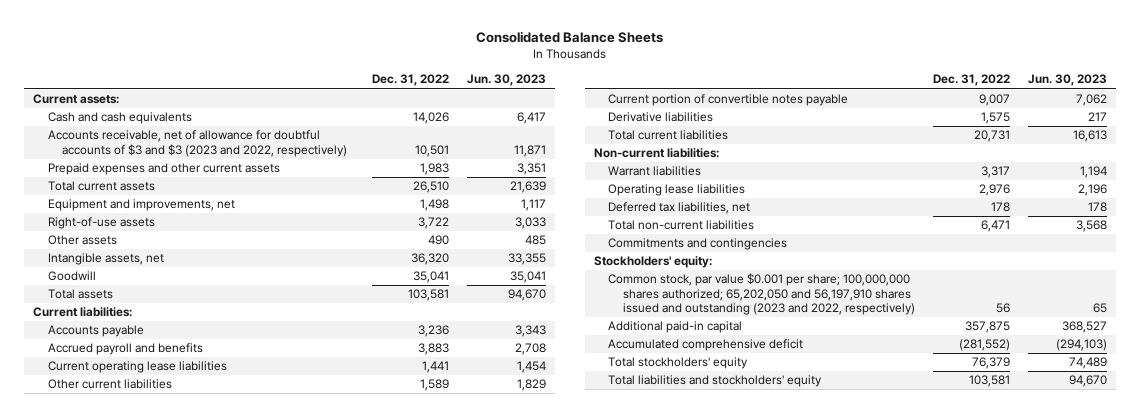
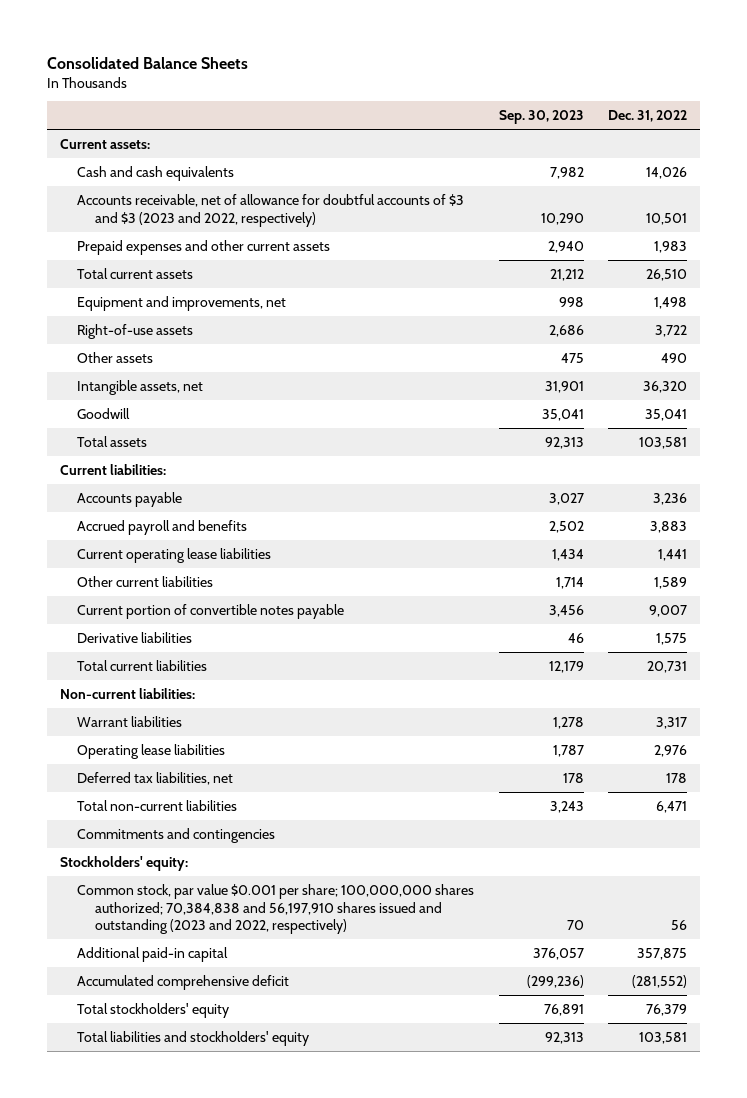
- | Dec. 31, 2022 | Jun. 30, 2023
+ | Sep. 30, 2023 | Dec. 31, 2022
- Common stock, par value $0.001 per share; 100,000,000 shares authorized; 65,202,050 and 56,197,910 shares issued and outstanding (2023 and 2022, respectively) | 56 | 65
+ Common stock, par value $0.001 per share; 100,000,000 shares authorized; 70,384,838 and 56,197,910 shares issued and outstanding (2023 and 2022, respectively) | 70 | 56

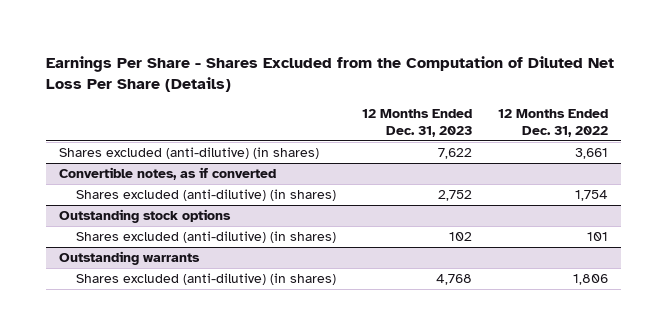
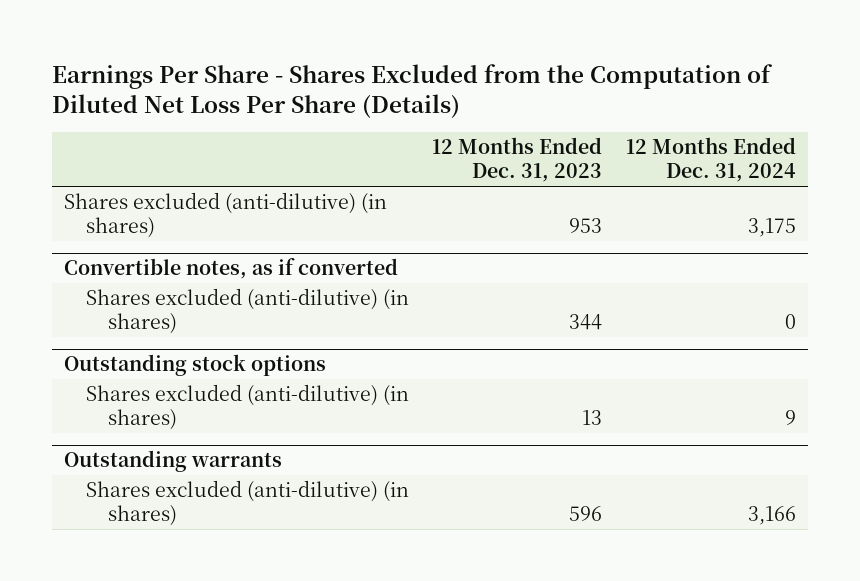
- | 12 Months Ended Dec. 31, 2023 | 12 Months Ended Dec. 31, 2022
+ | 12 Months Ended Dec. 31, 2023 | 12 Months Ended Dec. 31, 2024
- Shares excluded (anti-dilutive) (in shares) | 7,622 | 3,661
+ Shares excluded (anti-dilutive) (in shares) | 953 | 3,175
@ Convertible notes, as if converted
- Shares excluded (anti-dilutive) (in shares) | 2,752 | 1,754
+ Shares excluded (anti-dilutive) (in shares) | 344 | 0
@ Outstanding stock options
- Shares excluded (anti-dilutive) (in shares) | 102 | 101
+ Shares excluded (anti-dilutive) (in shares) | 13 | 9
@ Outstanding warrants
- Shares excluded (anti-dilutive) (in shares) | 4,768 | 1,806
+ Shares excluded (anti-dilutive) (in shares) | 596 | 3,166

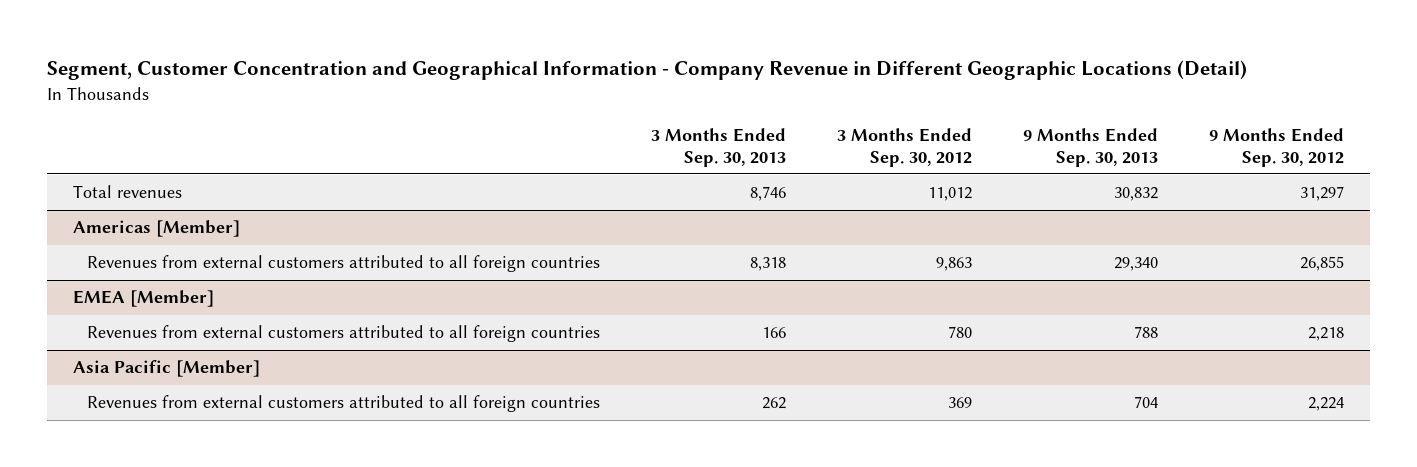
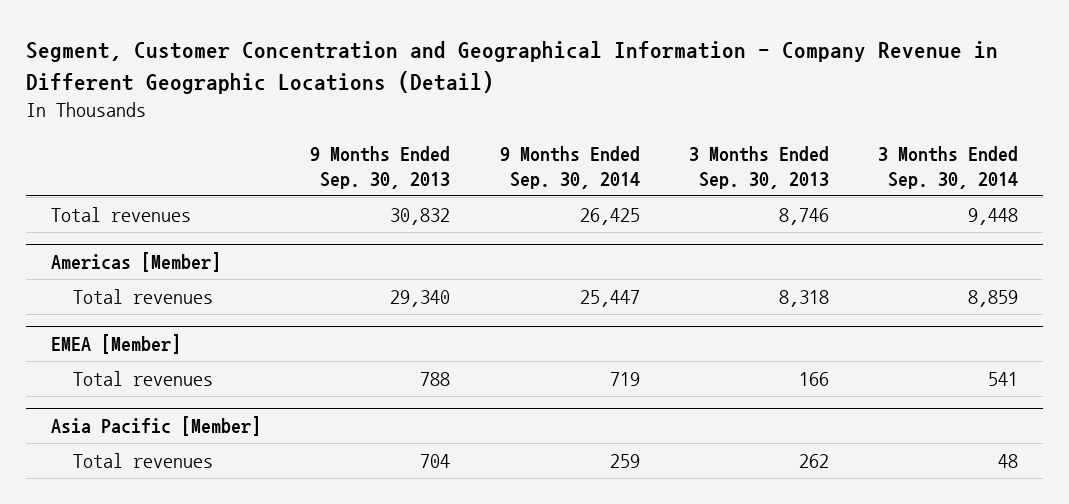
- | 3 Months Ended Sep. 30, 2013 | 3 Months Ended Sep. 30, 2012 | 9 Months Ended Sep. 30, 2013 | 9 Months Ended Sep. 30, 2012
+ | 9 Months Ended Sep. 30, 2013 | 9 Months Ended Sep. 30, 2014 | 3 Months Ended Sep. 30, 2013 | 3 Months Ended Sep. 30, 2014
@ Americas [Member]
- Revenues from external customers attributed to all foreign countries | 8,318 | 9,863 | 29,340 | 26,855
+ Total revenues | 29,340 | 25,447 | 8,318 | 8,859
@ EMEA [Member]
- Revenues from external customers attributed to all foreign countries | 166 | 780 | 788 | 2,218
+ Total revenues | 788 | 719 | 166 | 541
@ Asia Pacific [Member]
- Revenues from external customers attributed to all foreign countries | 262 | 369 | 704 | 2,224
+ Total revenues | 704 | 259 | 262 | 48

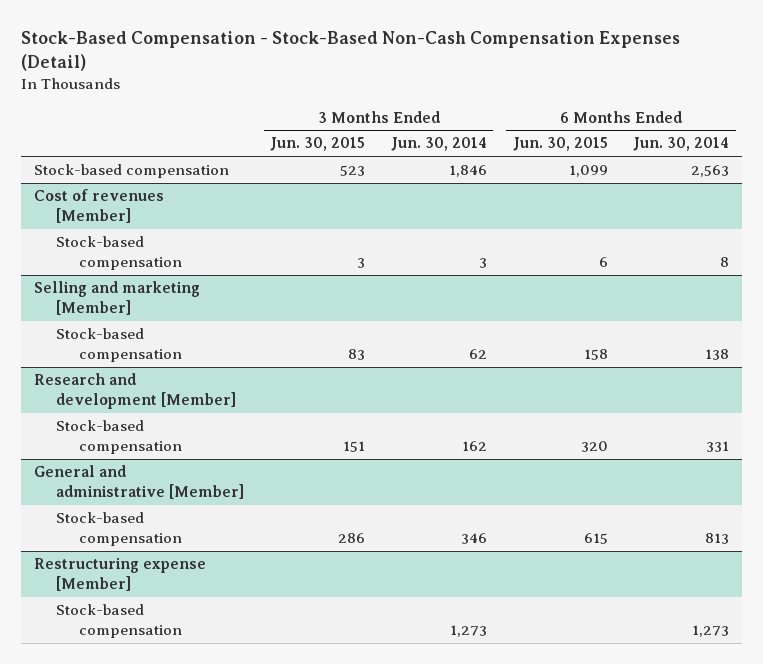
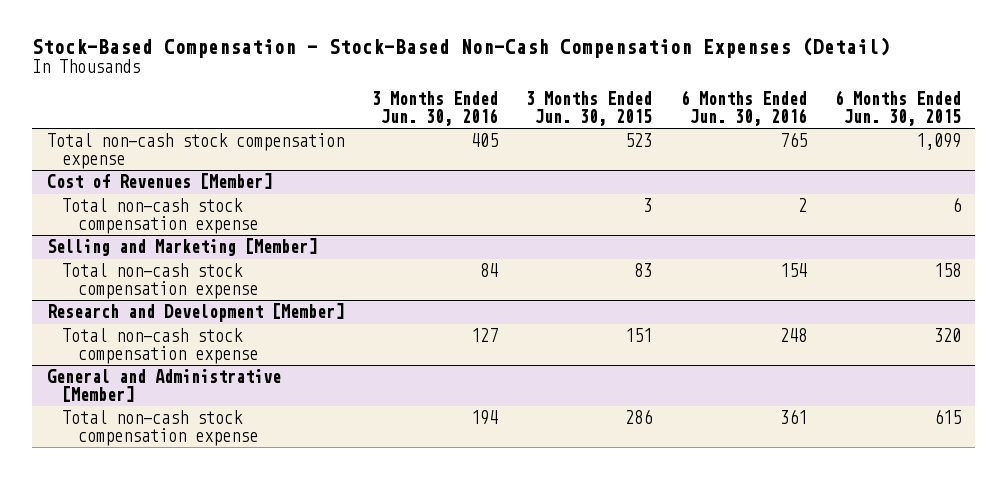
- | 3 Months Ended Jun. 30, 2015 | 3 Months Ended Jun. 30, 2014 | 6 Months Ended Jun. 30, 2015 | 6 Months Ended Jun. 30, 2014
+ | 3 Months Ended Jun. 30, 2016 | 3 Months Ended Jun. 30, 2015 | 6 Months Ended Jun. 30, 2016 | 6 Months Ended Jun. 30, 2015
- Stock-based compensation | 523 | 1,846 | 1,099 | 2,563
- Cost of revenues [Member]
- Stock-based compensation | 3 | 3 | 6 | 8
- Selling and marketing [Member]
- Stock-based compensation | 83 | 62 | 158 | 138
- Research and development [Member]
- Stock-based compensation | 151 | 162 | 320 | 331
- General and administrative [Member]
- Stock-based compensation | 286 | 346 | 615 | 813
- Restructuring expense [Member]
- Stock-based compensation | | 1,273 | | 1,273
+ Total non-cash stock compensation expense | 405 | 523 | 765 | 1,099
+ Cost of Revenues [Member]
+ Total non-cash stock compensation expense | | 3 | 2 | 6
+ Selling and Marketing [Member]
+ Total non-cash stock compensation expense | 84 | 83 | 154 | 158
+ Research and Development [Member]
+ Total non-cash stock compensation expense | 127 | 151 | 248 | 320
+ General and Administrative [Member]
+ Total non-cash stock compensation expense | 194 | 286 | 361 | 615

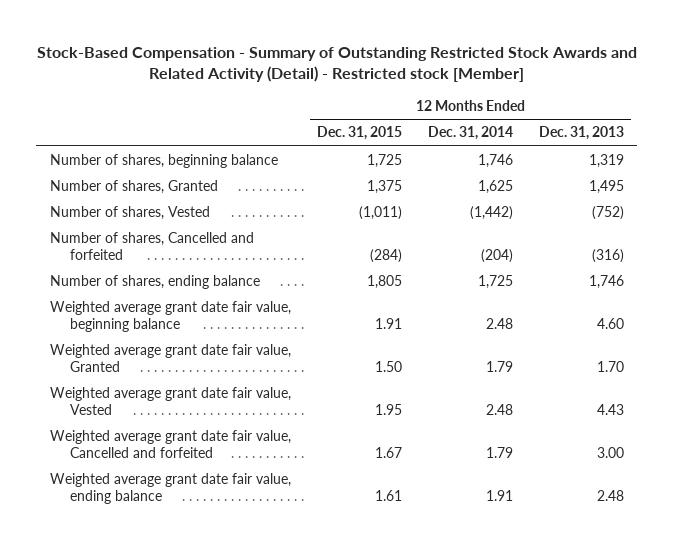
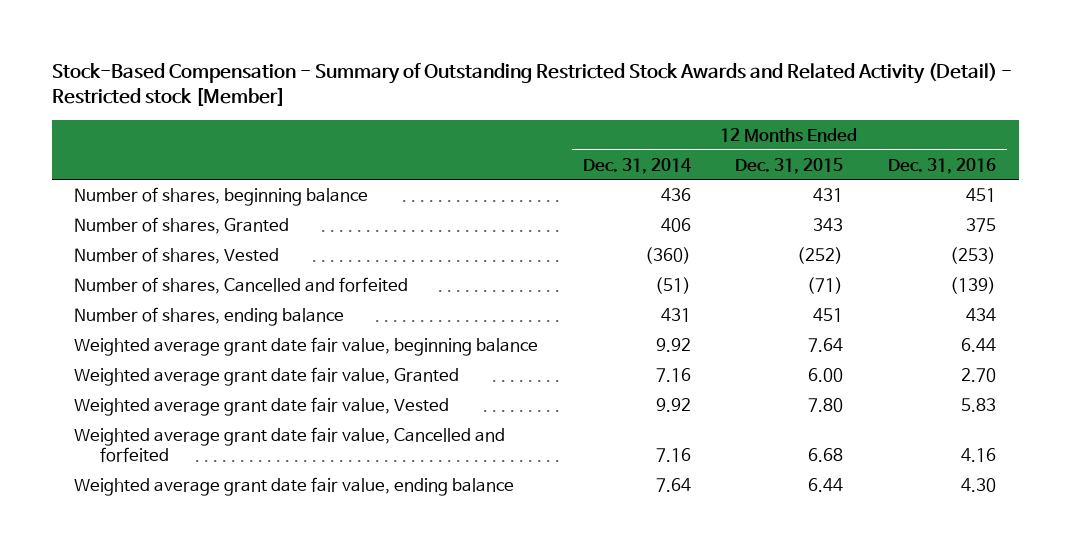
- | 12 Months Ended Dec. 31, 2015 | 12 Months Ended Dec. 31, 2014 | 12 Months Ended Dec. 31, 2013
+ | 12 Months Ended Dec. 31, 2014 | 12 Months Ended Dec. 31, 2015 | 12 Months Ended Dec. 31, 2016
- Number of shares, beginning balance | 1,725 | 1,746 | 1,319
- Number of shares, Granted | 1,375 | 1,625 | 1,495
- Number of shares, Vested | (1,011) | (1,442) | (752)
- Number of shares, Cancelled and forfeited | (284) | (204) | (316)
- Number of shares, ending balance | 1,805 | 1,725 | 1,746
- Weighted average grant date fair value, beginning balance | 1.91 | 2.48 | 4.60
- Weighted average grant date fair value, Granted | 1.50 | 1.79 | 1.70
- Weighted average grant date fair value, Vested | 1.95 | 2.48 | 4.43
- Weighted average grant date fair value, Cancelled and forfeited | 1.67 | 1.79 | 3.00
- Weighted average grant date fair value, ending balance | 1.61 | 1.91 | 2.48
+ Number of shares, beginning balance | 436 | 431 | 451
+ Number of shares, Granted | 406 | 343 | 375
+ Number of shares, Vested | (360) | (252) | (253)
+ Number of shares, Cancelled and forfeited | (51) | (71) | (139)
+ Number of shares, ending balance | 431 | 451 | 434
+ Weighted average grant date fair value, beginning balance | 9.92 | 7.64 | 6.44
+ Weighted average grant date fair value, Granted | 7.16 | 6.00 | 2.70
+ Weighted average grant date fair value, Vested | 9.92 | 7.80 | 5.83
+ Weighted average grant date fair value, Cancelled and forfeited | 7.16 | 6.68 | 4.16
+ Weighted average grant date fair value, ending balance | 7.64 | 6.44 | 4.30

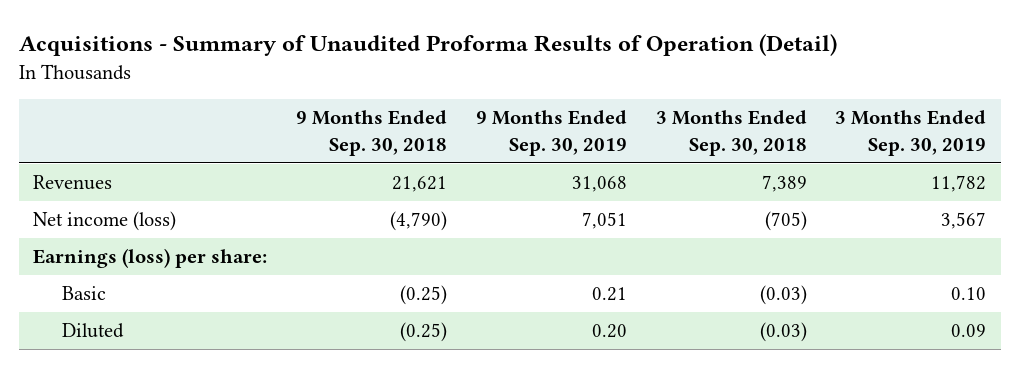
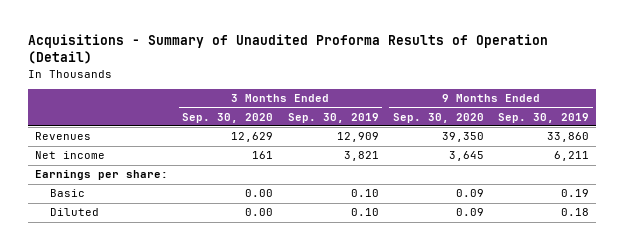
- | 9 Months Ended Sep. 30, 2018 | 9 Months Ended Sep. 30, 2019 | 3 Months Ended Sep. 30, 2018 | 3 Months Ended Sep. 30, 2019
+ | 3 Months Ended Sep. 30, 2020 | 3 Months Ended Sep. 30, 2019 | 9 Months Ended Sep. 30, 2020 | 9 Months Ended Sep. 30, 2019
- Revenues | 21,621 | 31,068 | 7,389 | 11,782
- Net income (loss) | (4,790) | 7,051 | (705) | 3,567
- Earnings (loss) per share:
- Basic | (0.25) | 0.21 | (0.03) | 0.10
- Diluted | (0.25) | 0.20 | (0.03) | 0.09
+ Revenues | 12,629 | 12,909 | 39,350 | 33,860
+ Net income | 161 | 3,821 | 3,645 | 6,211
+ Earnings per share:
+ Basic | 0.00 | 0.10 | 0.09 | 0.19
+ Diluted | 0.00 | 0.10 | 0.09 | 0.18

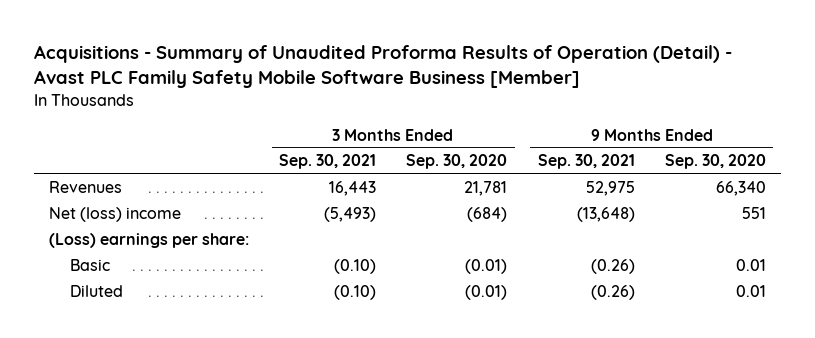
- Acquisitions - Summary of Unaudited Proforma Results of Operation (Detail)
+ Acquisitions - Summary of Unaudited Proforma Results of Operation (Detail) - Avast PLC Family Safety Mobile Software Business [Member]
- | 3 Months Ended Sep. 30, 2020 | 3 Months Ended Sep. 30, 2019 | 9 Months Ended Sep. 30, 2020 | 9 Months Ended Sep. 30, 2019
+ | 3 Months Ended Sep. 30, 2021 | 3 Months Ended Sep. 30, 2020 | 9 Months Ended Sep. 30, 2021 | 9 Months Ended Sep. 30, 2020
- Revenues | 12,629 | 12,909 | 39,350 | 33,860
- Net income | 161 | 3,821 | 3,645 | 6,211
- Earnings per share:
- Basic | 0.00 | 0.10 | 0.09 | 0.19
- Diluted | 0.00 | 0.10 | 0.09 | 0.18
+ Revenues | 16,443 | 21,781 | 52,975 | 66,340
+ Net (loss) income | (5,493) | (684) | (13,648) | 551
+ (Loss) earnings per share:
+ Basic | (0.10) | (0.01) | (0.26) | 0.01
+ Diluted | (0.10) | (0.01) | (0.26) | 0.01

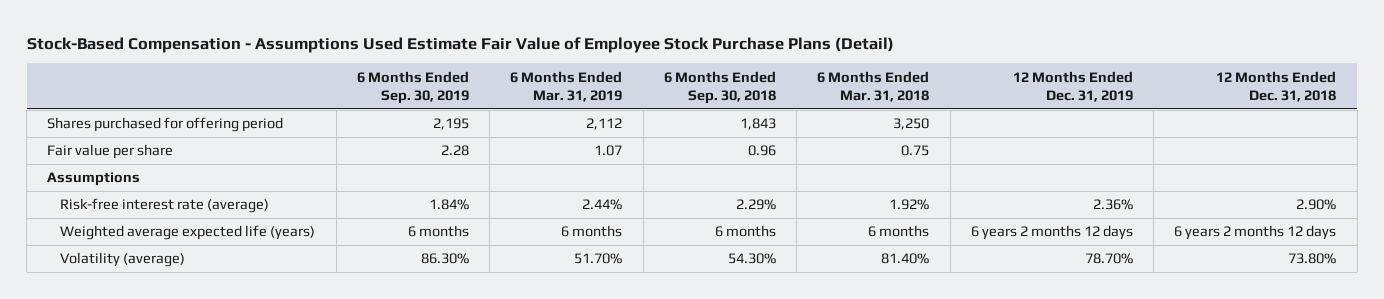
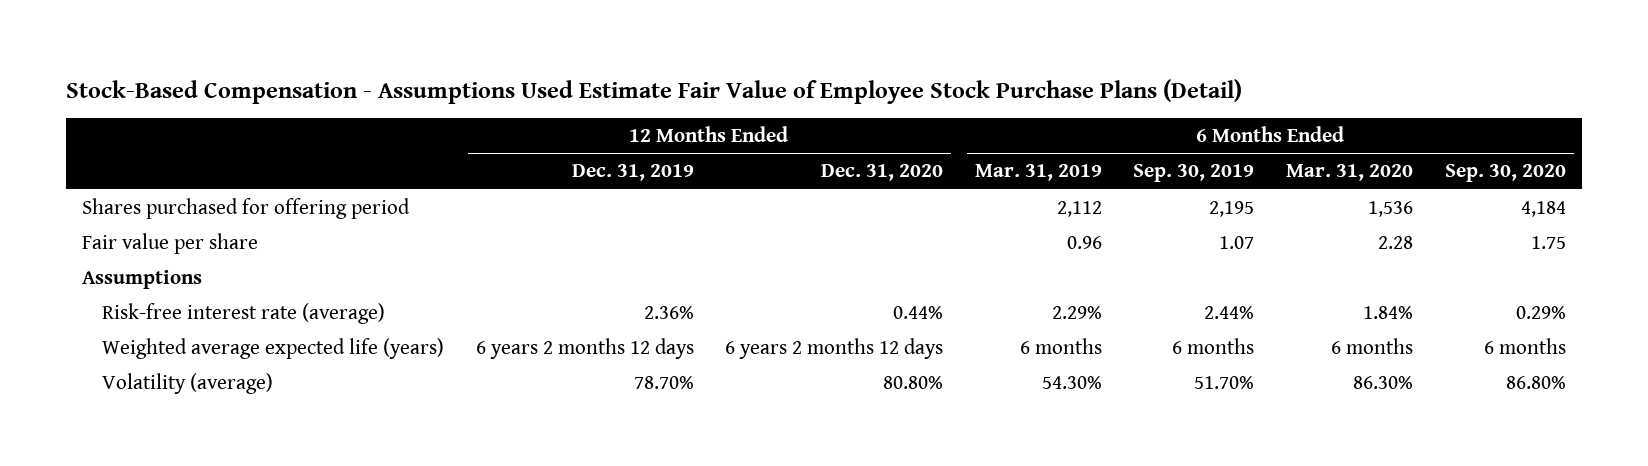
- | 6 Months Ended Sep. 30, 2019 | 6 Months Ended Mar. 31, 2019 | 6 Months Ended Sep. 30, 2018 | 6 Months Ended Mar. 31, 2018 | 12 Months Ended Dec. 31, 2019 | 12 Months Ended Dec. 31, 2018
+ | 12 Months Ended Dec. 31, 2019 | 12 Months Ended Dec. 31, 2020 | 6 Months Ended Mar. 31, 2019 | 6 Months Ended Sep. 30, 2019 | 6 Months Ended Mar. 31, 2020 | 6 Months Ended Sep. 30, 2020
- Fair value per share | 2.28 | 1.07 | 0.96 | 0.75 | |
+ Fair value per share | | | 0.96 | 1.07 | 2.28 | 1.75
- Risk-free interest rate (average) | 1.84% | 2.44% | 2.29% | 1.92% | 2.36% | 2.90%
+ Risk-free interest rate (average) | 2.36% | 0.44% | 2.29% | 2.44% | 1.84% | 0.29%
- Volatility (average) | 86.30% | 51.70% | 54.30% | 81.40% | 78.70% | 73.80%
+ Volatility (average) | 78.70% | 80.80% | 54.30% | 51.70% | 86.30% | 86.80%

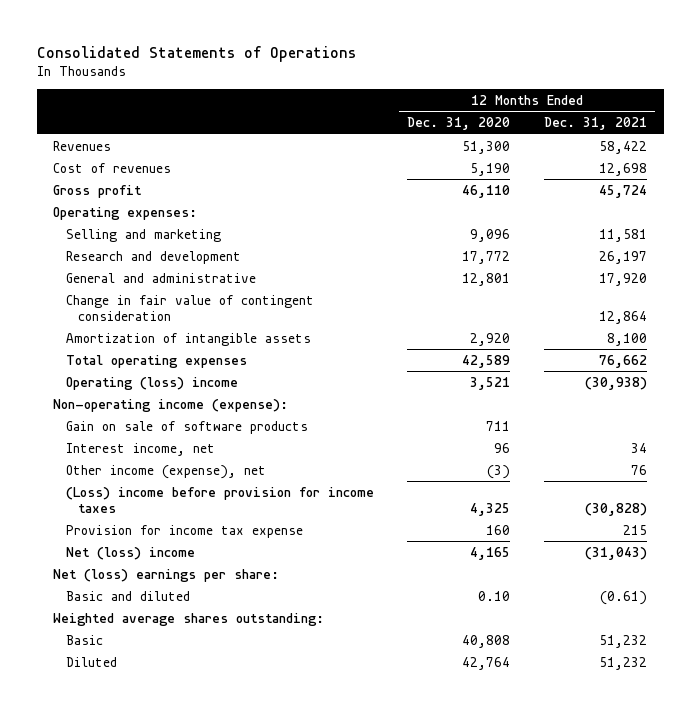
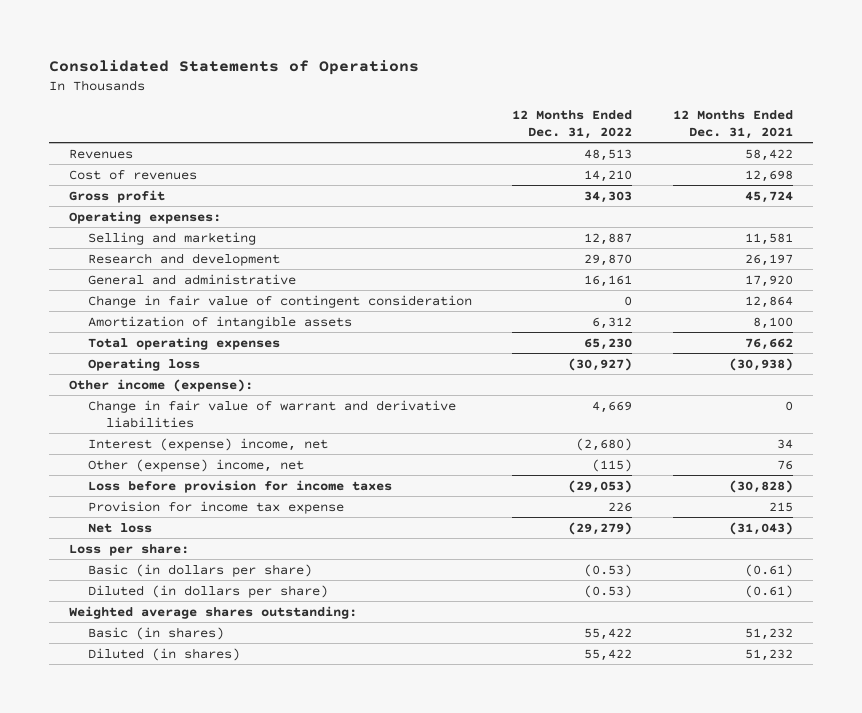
- | 12 Months Ended Dec. 31, 2020 | 12 Months Ended Dec. 31, 2021
+ | 12 Months Ended Dec. 31, 2022 | 12 Months Ended Dec. 31, 2021
- Operating (loss) income | 3,521 | (30,938)
- Non-operating income (expense):
- Gain on sale of software products | 711 |
- Interest income, net | 96 | 34
- Other income (expense), net | (3) | 76
- (Loss) income before provision for income taxes | 4,325 | (30,828)
+ Operating loss | (30,927) | (30,938)
+ Other income (expense):
+ Change in fair value of warrant and derivative liabilities | 4,669 | 0
+ Interest (expense) income, net | (2,680) | 34
+ Other (expense) income, net | (115) | 76
+ Loss before provision for income taxes | (29,053) | (30,828)
- Net (loss) income | 4,165 | (31,043)
- Net (loss) earnings per share:
- Basic and diluted | 0.10 | (0.61)
+ Net loss | (29,279) | (31,043)
+ Loss per share:
+ Basic (in dollars per share) | (0.53) | (0.61)
+ Diluted (in dollars per share) | (0.53) | (0.61)
- Basic | 40,808 | 51,232
- Diluted | 42,764 | 51,232
+ Basic (in shares) | 55,422 | 51,232
+ Diluted (in shares) | 55,422 | 51,232

